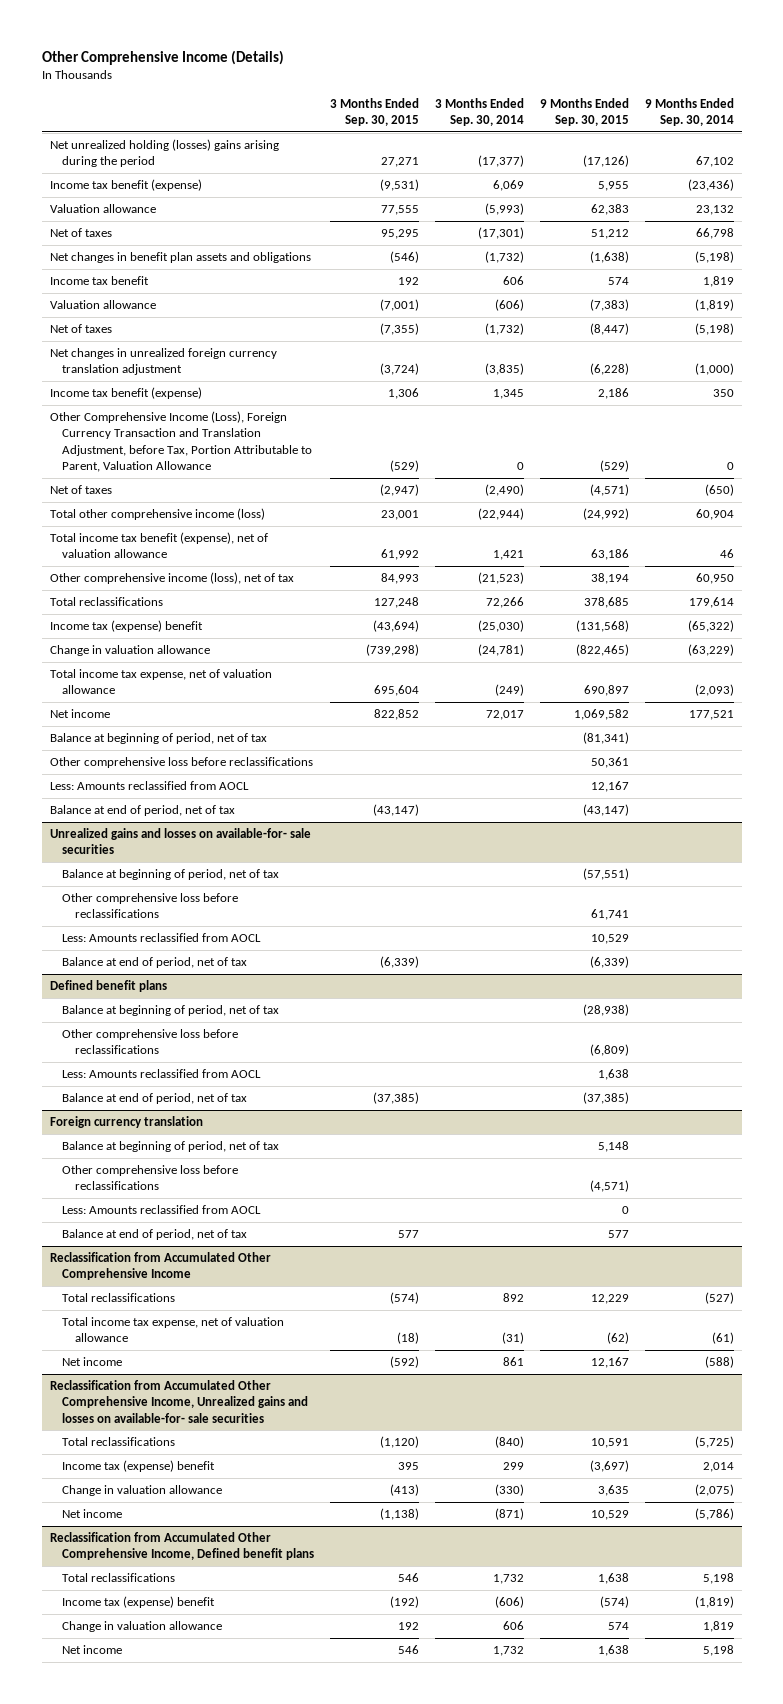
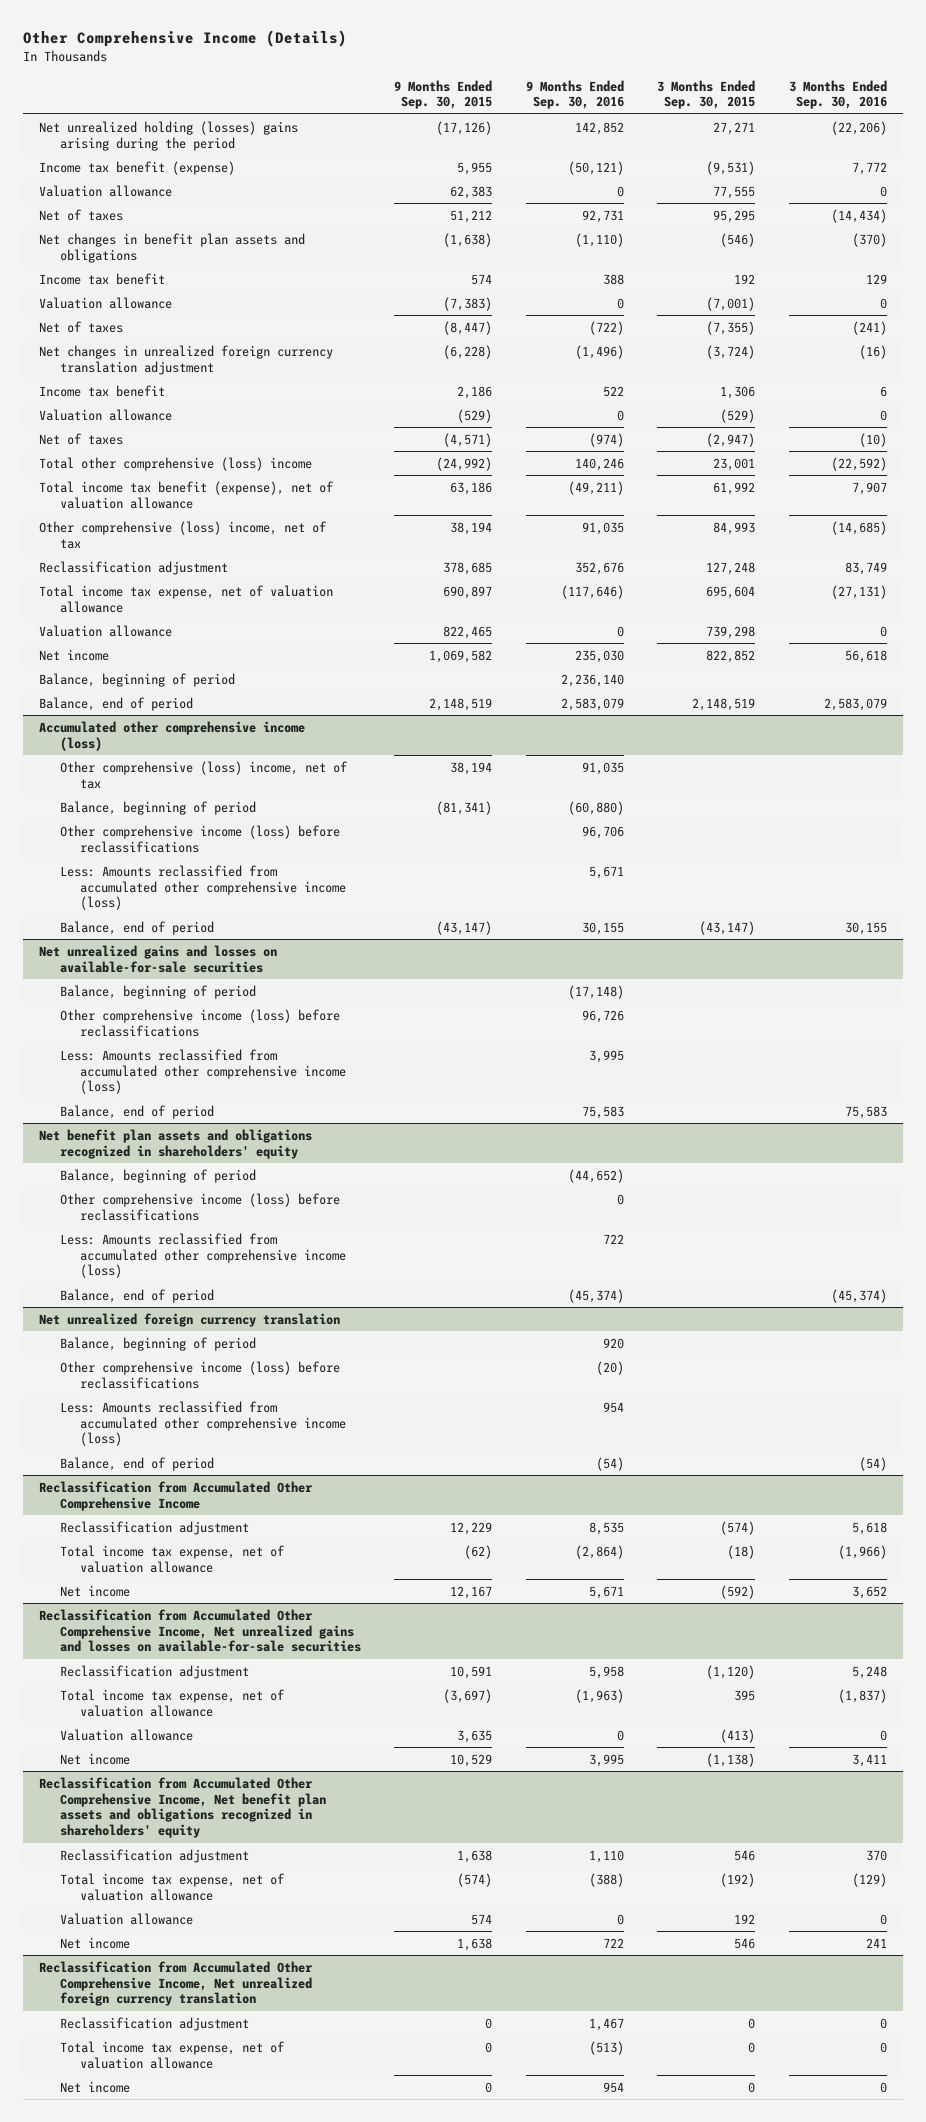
- | 3 Months Ended Sep. 30, 2015 | 3 Months Ended Sep. 30, 2014 | 9 Months Ended Sep. 30, 2015 | 9 Months Ended Sep. 30, 2014
+ | 9 Months Ended Sep. 30, 2015 | 9 Months Ended Sep. 30, 2016 | 3 Months Ended Sep. 30, 2015 | 3 Months Ended Sep. 30, 2016
- Income tax benefit (expense) | 1,306 | 1,345 | 2,186 | 350
- Other Comprehensive Income (Loss), Foreign Currency Transaction and Translation Adjustment, before Tax, Portion Attributable to Parent, Valuation Allowance | (529) | 0 | (529) | 0
+ Income tax benefit | 2,186 | 522 | 1,306 | 6
+ Valuation allowance | (529) | 0 | (529) | 0
- Total other comprehensive income (loss) | 23,001 | (22,944) | (24,992) | 60,904
+ Total other comprehensive (loss) income | (24,992) | 140,246 | 23,001 | (22,592)
- Other comprehensive income (loss), net of tax | 84,993 | (21,523) | 38,194 | 60,950
- Total reclassifications | 127,248 | 72,266 | 378,685 | 179,614
- Income tax (expense) benefit | (43,694) | (25,030) | (131,568) | (65,322)
- Change in valuation allowance | (739,298) | (24,781) | (822,465) | (63,229)
+ Other comprehensive (loss) income, net of tax | 38,194 | 91,035 | 84,993 | (14,685)
+ Reclassification adjustment | 378,685 | 352,676 | 127,248 | 83,749
+ Valuation allowance | 822,465 | 0 | 739,298 | 0
- Balance at beginning of period, net of tax | | | (81,341) |
- Other comprehensive loss before reclassifications | | | 50,361 |
- Less: Amounts reclassified from AOCL | | | 12,167 |
- Balance at end of period, net of tax | (43,147) | | (43,147) |
- Unrealized gains and losses on available-for- sale securities
- Balance at beginning of period, net of tax | | | (57,551) |
- Other comprehensive loss before reclassifications | | | 61,741 |
- Less: Amounts reclassified from AOCL | | | 10,529 |
- Balance at end of period, net of tax | (6,339) | | (6,339) |
- Defined benefit plans
- Balance at beginning of period, net of tax | | | (28,938) |
- Other comprehensive loss before reclassifications | | | (6,809) |
- Less: Amounts reclassified from AOCL | | | 1,638 |
- Balance at end of period, net of tax | (37,385) | | (37,385) |
- Foreign currency translation
- Balance at beginning of period, net of tax | | | 5,148 |
- Other comprehensive loss before reclassifications | | | (4,571) |
- Less: Amounts reclassified from AOCL | | | 0 |
- Balance at end of period, net of tax | 577 | | 577 |
+ Balance, beginning of period | | 2,236,140 | |
+ Balance, end of period | 2,148,519 | 2,583,079 | 2,148,519 | 2,583,079
+ Accumulated other comprehensive income (loss)
+ Other comprehensive (loss) income, net of tax | 38,194 | 91,035 | |
+ Balance, beginning of period | (81,341) | (60,880) | |
+ Other comprehensive income (loss) before reclassifications | | 96,706 | |
+ Less: Amounts reclassified from accumulated other comprehensive income (loss) | | 5,671 | |
+ Balance, end of period | (43,147) | 30,155 | (43,147) | 30,155
+ Net unrealized gains and losses on available-for-sale securities
+ Balance, beginning of period | | (17,148) | |
+ Other comprehensive income (loss) before reclassifications | | 96,726 | |
+ Less: Amounts reclassified from accumulated other comprehensive income (loss) | | 3,995 | |
+ Balance, end of period | | 75,583 | | 75,583
+ Net benefit plan assets and obligations recognized in shareholders' equity
+ Balance, beginning of period | | (44,652) | |
+ Other comprehensive income (loss) before reclassifications | | 0 | |
+ Less: Amounts reclassified from accumulated other comprehensive income (loss) | | 722 | |
+ Balance, end of period | | (45,374) | | (45,374)
+ Net unrealized foreign currency translation
+ Balance, beginning of period | | 920 | |
+ Other comprehensive income (loss) before reclassifications | | (20) | |
+ Less: Amounts reclassified from accumulated other comprehensive income (loss) | | 954 | |
+ Balance, end of period | | (54) | | (54)
@ Reclassification from Accumulated Other Comprehensive Income
- Total reclassifications | (574) | 892 | 12,229 | (527)
+ Reclassification adjustment | 12,229 | 8,535 | (574) | 5,618
- Reclassification from Accumulated Other Comprehensive Income, Unrealized gains and losses on available-for- sale securities
- Total reclassifications | (1,120) | (840) | 10,591 | (5,725)
- Income tax (expense) benefit | 395 | 299 | (3,697) | 2,014
- Change in valuation allowance | (413) | (330) | 3,635 | (2,075)
+ Reclassification from Accumulated Other Comprehensive Income, Net unrealized gains and losses on available-for-sale securities
+ Reclassification adjustment | 10,591 | 5,958 | (1,120) | 5,248
+ Total income tax expense, net of valuation allowance | (3,697) | (1,963) | 395 | (1,837)
+ Valuation allowance | 3,635 | 0 | (413) | 0
- Reclassification from Accumulated Other Comprehensive Income, Defined benefit plans
- Total reclassifications | 546 | 1,732 | 1,638 | 5,198
- Income tax (expense) benefit | (192) | (606) | (574) | (1,819)
- Change in valuation allowance | 192 | 606 | 574 | 1,819
+ Reclassification from Accumulated Other Comprehensive Income, Net benefit plan assets and obligations recognized in shareholders' equity
+ Reclassification adjustment | 1,638 | 1,110 | 546 | 370
+ Total income tax expense, net of valuation allowance | (574) | (388) | (192) | (129)
+ Valuation allowance | 574 | 0 | 192 | 0
+ Reclassification from Accumulated Other Comprehensive Income, Net unrealized foreign currency translation
+ Reclassification adjustment | 0 | 1,467 | 0 | 0
+ Total income tax expense, net of valuation allowance | 0 | (513) | 0 | 0
+ Net income | 0 | 954 | 0 | 0

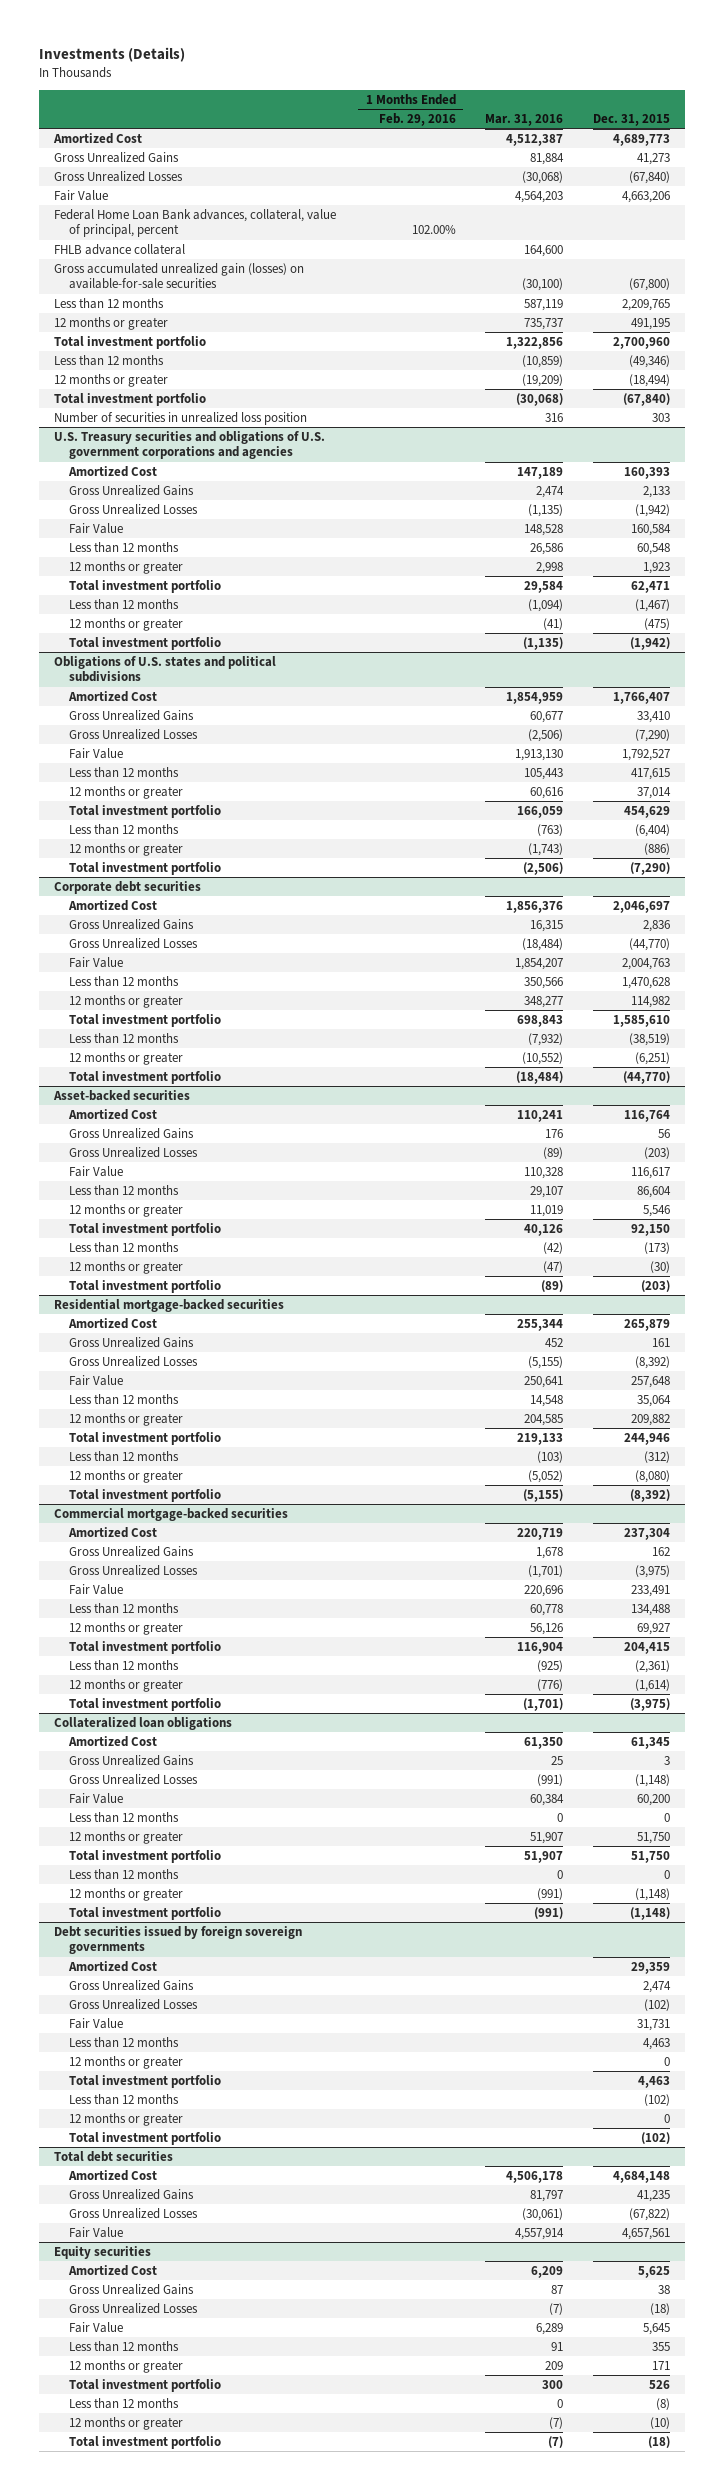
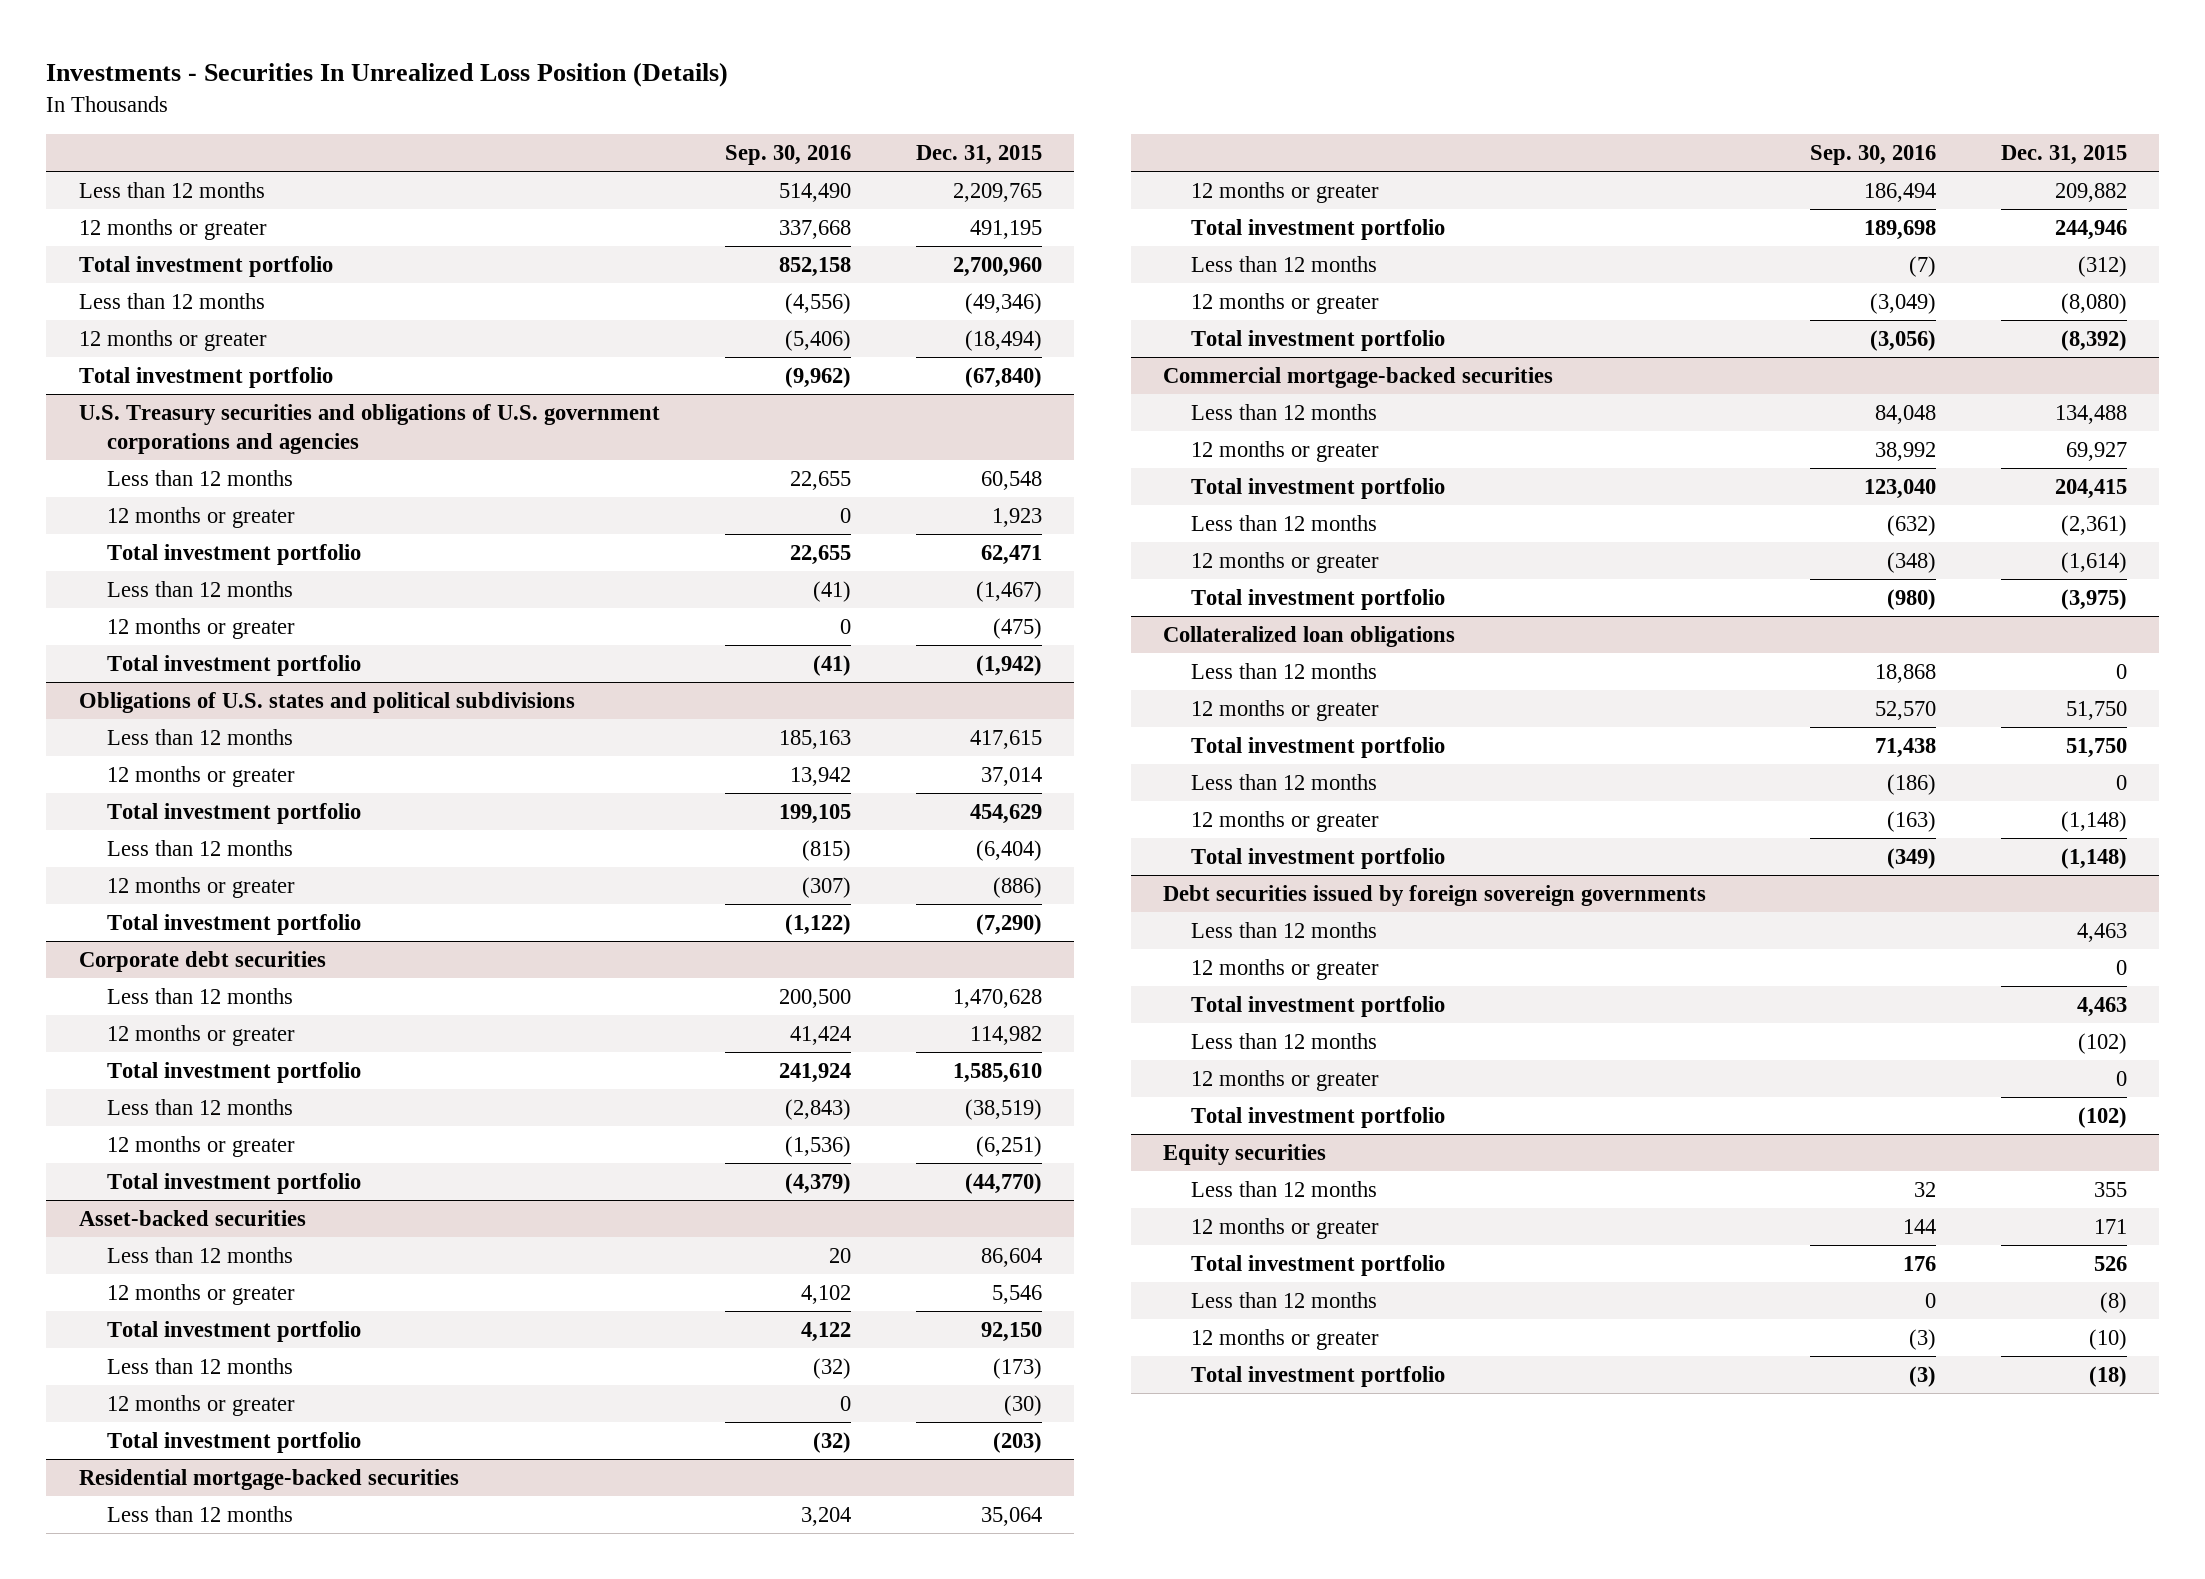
- Investments (Details)
+ Investments - Securities In Unrealized Loss Position (Details)
- | 1 Months Ended Feb. 29, 2016 | Mar. 31, 2016 | Dec. 31, 2015
+ | Sep. 30, 2016 | Dec. 31, 2015
- Amortized Cost | | 4,512,387 | 4,689,773
- Gross Unrealized Gains | | 81,884 | 41,273
- Gross Unrealized Losses | | (30,068) | (67,840)
- Fair Value | | 4,564,203 | 4,663,206
- Federal Home Loan Bank advances, collateral, value of principal, percent | 102.00% | |
- FHLB advance collateral | | 164,600 |
- Gross accumulated unrealized gain (losses) on available-for-sale securities | | (30,100) | (67,800)
- Number of securities in unrealized loss position | | 316 | 303
@ U.S. Treasury securities and obligations of U.S. government corporations and agencies
- Amortized Cost | | 147,189 | 160,393
- Gross Unrealized Gains | | 2,474 | 2,133
- Gross Unrealized Losses | | (1,135) | (1,942)
- Fair Value | | 148,528 | 160,584
@ Obligations of U.S. states and political subdivisions
- Amortized Cost | | 1,854,959 | 1,766,407
- Gross Unrealized Gains | | 60,677 | 33,410
- Gross Unrealized Losses | | (2,506) | (7,290)
- Fair Value | | 1,913,130 | 1,792,527
@ Corporate debt securities
- Amortized Cost | | 1,856,376 | 2,046,697
- Gross Unrealized Gains | | 16,315 | 2,836
- Gross Unrealized Losses | | (18,484) | (44,770)
- Fair Value | | 1,854,207 | 2,004,763
@ Asset-backed securities
- Amortized Cost | | 110,241 | 116,764
- Gross Unrealized Gains | | 176 | 56
- Gross Unrealized Losses | | (89) | (203)
- Fair Value | | 110,328 | 116,617
@ Residential mortgage-backed securities
- Amortized Cost | | 255,344 | 265,879
- Gross Unrealized Gains | | 452 | 161
- Gross Unrealized Losses | | (5,155) | (8,392)
- Fair Value | | 250,641 | 257,648
@ Commercial mortgage-backed securities
- Amortized Cost | | 220,719 | 237,304
- Gross Unrealized Gains | | 1,678 | 162
- Gross Unrealized Losses | | (1,701) | (3,975)
- Fair Value | | 220,696 | 233,491
@ Collateralized loan obligations
- Amortized Cost | | 61,350 | 61,345
- Gross Unrealized Gains | | 25 | 3
- Gross Unrealized Losses | | (991) | (1,148)
- Fair Value | | 60,384 | 60,200
@ Debt securities issued by foreign sovereign governments
- Amortized Cost | | | 29,359
- Gross Unrealized Gains | | | 2,474
- Gross Unrealized Losses | | | (102)
- Fair Value | | | 31,731
- Total debt securities
- Amortized Cost | | 4,506,178 | 4,684,148
- Gross Unrealized Gains | | 81,797 | 41,235
- Gross Unrealized Losses | | (30,061) | (67,822)
- Fair Value | | 4,557,914 | 4,657,561
@ Equity securities
- Amortized Cost | | 6,209 | 5,625
- Gross Unrealized Gains | | 87 | 38
- Gross Unrealized Losses | | (7) | (18)
- Fair Value | | 6,289 | 5,645

